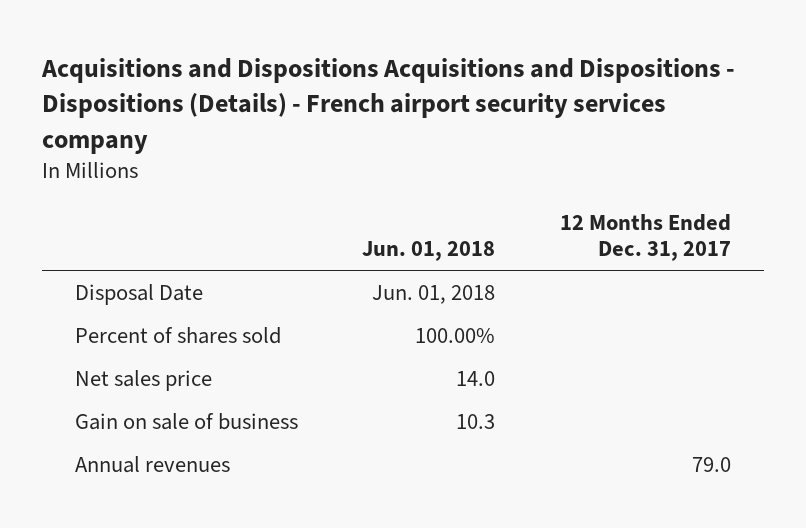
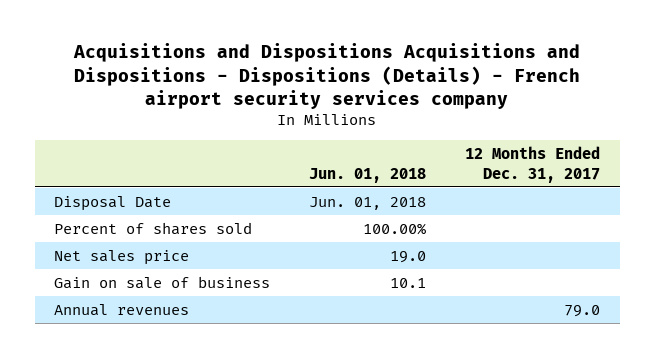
- Net sales price | 14.0 |
- Gain on sale of business | 10.3 |
+ Net sales price | 19.0 |
+ Gain on sale of business | 10.1 |

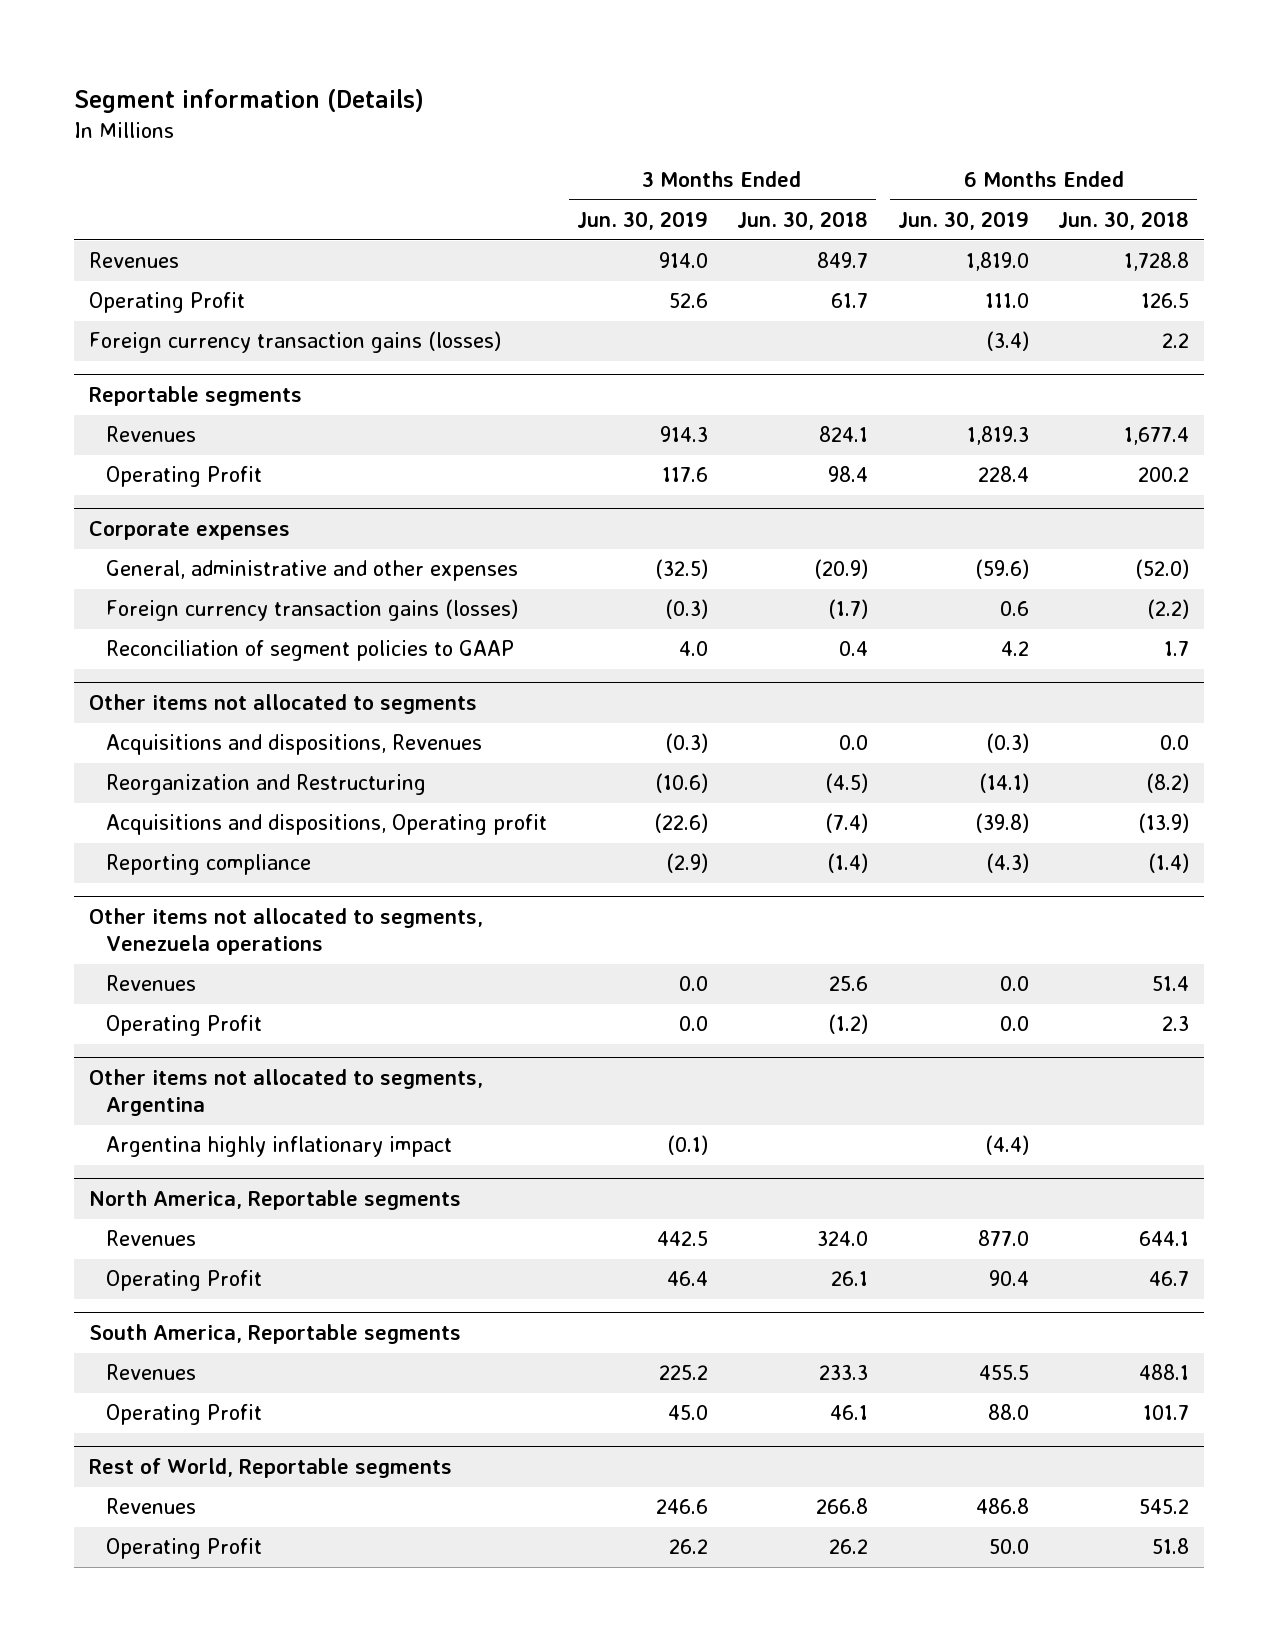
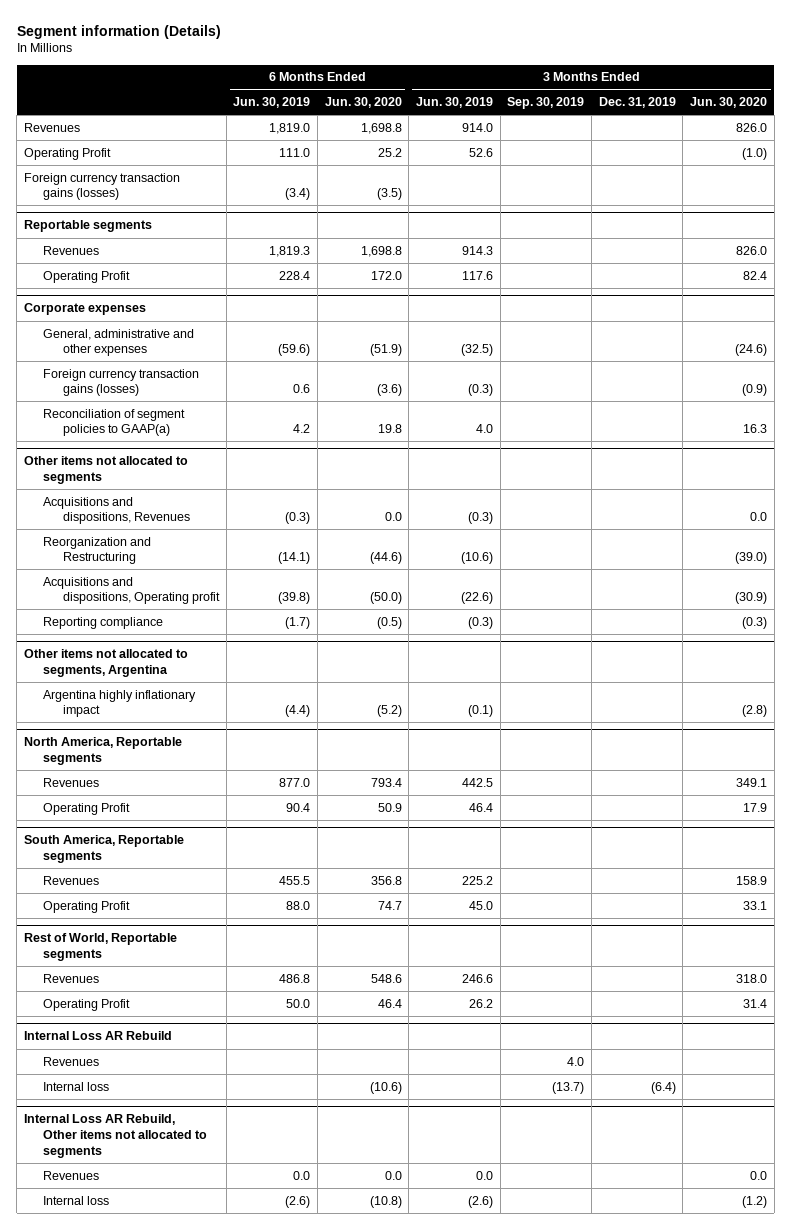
- | 3 Months Ended Jun. 30, 2019 | 3 Months Ended Jun. 30, 2018 | 6 Months Ended Jun. 30, 2019 | 6 Months Ended Jun. 30, 2018
+ | 6 Months Ended Jun. 30, 2019 | 6 Months Ended Jun. 30, 2020 | 3 Months Ended Jun. 30, 2019 | 3 Months Ended Sep. 30, 2019 | 3 Months Ended Dec. 31, 2019 | 3 Months Ended Jun. 30, 2020
@ Corporate expenses
- Reconciliation of segment policies to GAAP | 4.0 | 0.4 | 4.2 | 1.7
+ Reconciliation of segment policies to GAAP(a) | 4.2 | 19.8 | 4.0 | | | 16.3
@ Other items not allocated to segments
- Reporting compliance | (2.9) | (1.4) | (4.3) | (1.4)
- Other items not allocated to segments, Venezuela operations
- Revenues | 0.0 | 25.6 | 0.0 | 51.4
- Operating Profit | 0.0 | (1.2) | 0.0 | 2.3
@ Other items not allocated to segments
+ Reporting compliance | (1.7) | (0.5) | (0.3) | | | (0.3)
+ Internal Loss AR Rebuild
+ Revenues | | | | 4.0 | |
+ Internal loss | | (10.6) | | (13.7) | (6.4) |
+ Internal Loss AR Rebuild, Other items not allocated to segments
+ Revenues | 0.0 | 0.0 | 0.0 | | | 0.0
+ Internal loss | (2.6) | (10.8) | (2.6) | | | (1.2)

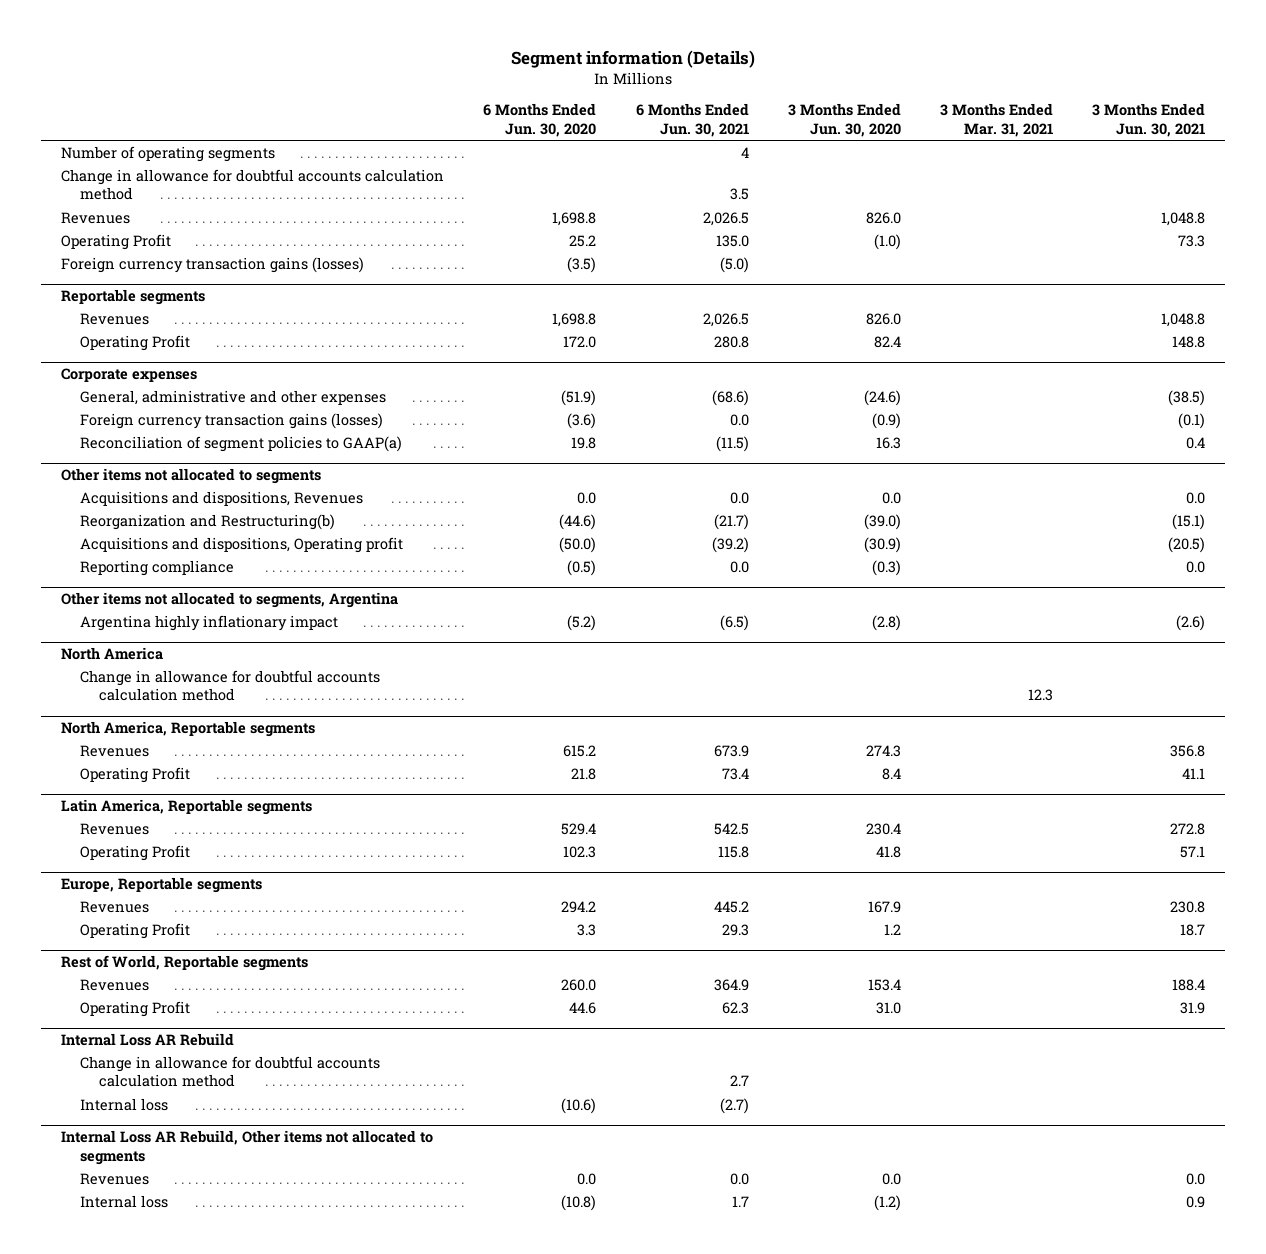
- | 6 Months Ended Jun. 30, 2019 | 6 Months Ended Jun. 30, 2020 | 3 Months Ended Jun. 30, 2019 | 3 Months Ended Sep. 30, 2019 | 3 Months Ended Dec. 31, 2019 | 3 Months Ended Jun. 30, 2020
+ | 6 Months Ended Jun. 30, 2020 | 6 Months Ended Jun. 30, 2021 | 3 Months Ended Jun. 30, 2020 | 3 Months Ended Mar. 31, 2021 | 3 Months Ended Jun. 30, 2021
+ Number of operating segments | | 4 | | |
+ Change in allowance for doubtful accounts calculation method | | 3.5 | | |
@ Other items not allocated to segments
- Reorganization and Restructuring | (14.1) | (44.6) | (10.6) | | | (39.0)
+ Reorganization and Restructuring(b) | (44.6) | (21.7) | (39.0) | | (15.1)
+ North America
+ Change in allowance for doubtful accounts calculation method | | | | 12.3 |
@ North America, Reportable segments
- Revenues | 877.0 | 793.4 | 442.5 | | | 349.1
- Operating Profit | 90.4 | 50.9 | 46.4 | | | 17.9
- South America, Reportable segments
- Revenues | 455.5 | 356.8 | 225.2 | | | 158.9
- Operating Profit | 88.0 | 74.7 | 45.0 | | | 33.1
@ North America, Reportable segments
+ Revenues | 615.2 | 673.9 | 274.3 | | 356.8
+ Operating Profit | 21.8 | 73.4 | 8.4 | | 41.1
+ Latin America, Reportable segments
+ Revenues | 529.4 | 542.5 | 230.4 | | 272.8
+ Operating Profit | 102.3 | 115.8 | 41.8 | | 57.1
+ Europe, Reportable segments
+ Revenues | 294.2 | 445.2 | 167.9 | | 230.8
+ Operating Profit | 3.3 | 29.3 | 1.2 | | 18.7
@ Rest of World, Reportable segments
- Revenues | 486.8 | 548.6 | 246.6 | | | 318.0
- Operating Profit | 50.0 | 46.4 | 26.2 | | | 31.4
+ Revenues | 260.0 | 364.9 | 153.4 | | 188.4
+ Operating Profit | 44.6 | 62.3 | 31.0 | | 31.9
@ Internal Loss AR Rebuild
- Revenues | | | | 4.0 | |
+ Change in allowance for doubtful accounts calculation method | | 2.7 | | |

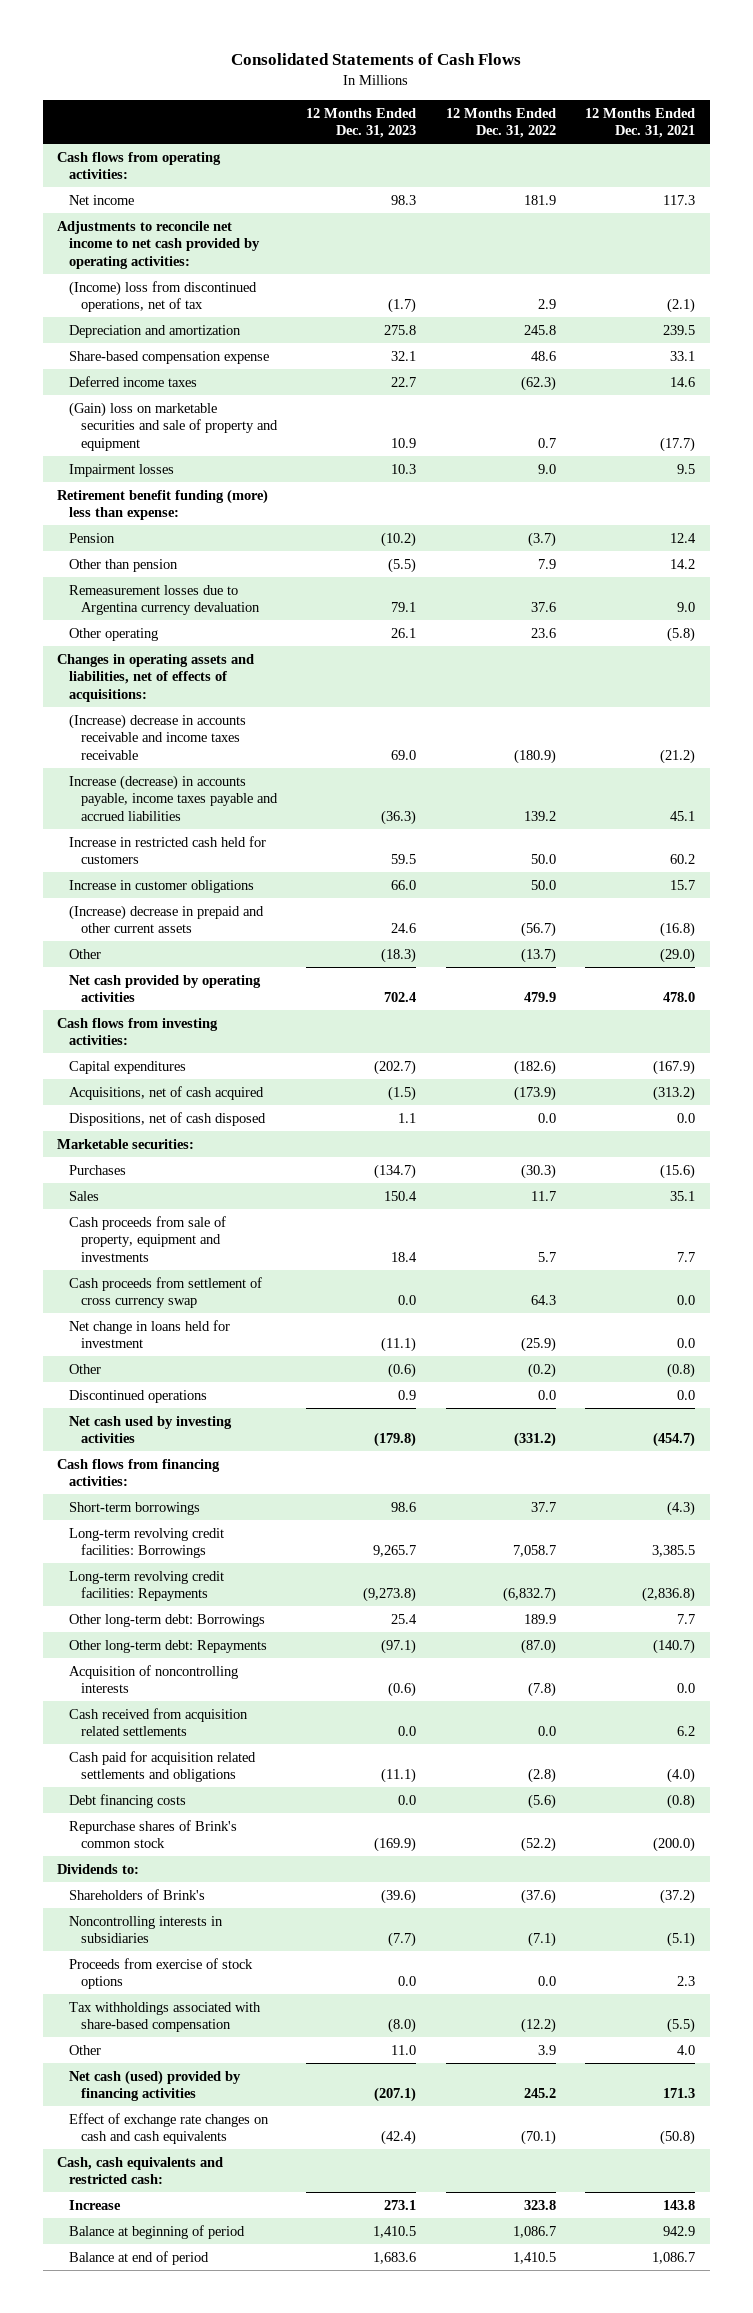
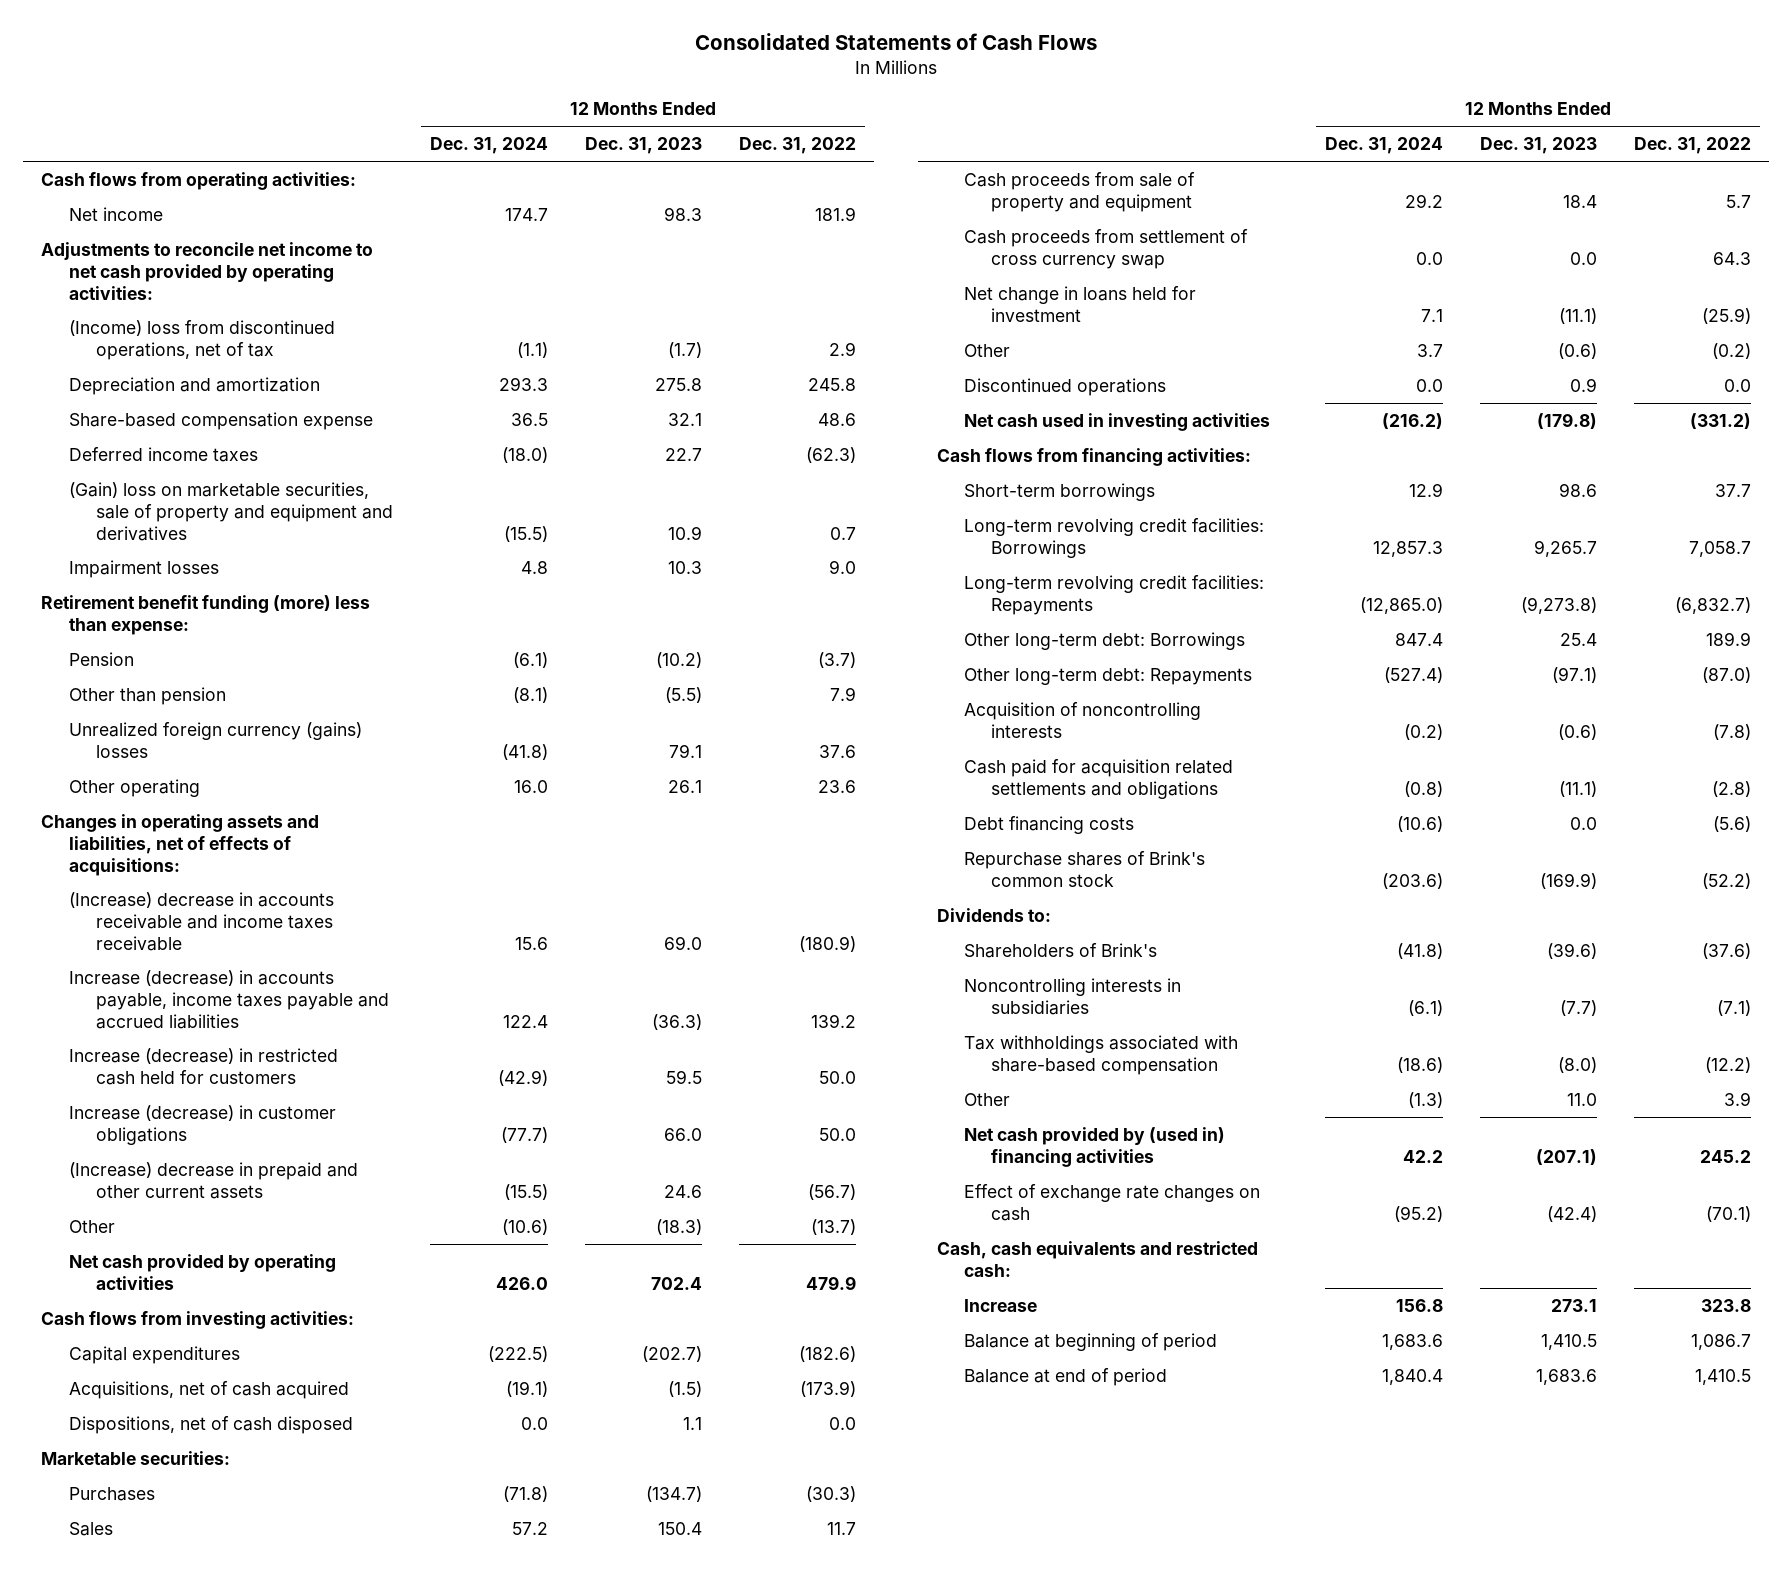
- | 12 Months Ended Dec. 31, 2023 | 12 Months Ended Dec. 31, 2022 | 12 Months Ended Dec. 31, 2021
+ | 12 Months Ended Dec. 31, 2024 | 12 Months Ended Dec. 31, 2023 | 12 Months Ended Dec. 31, 2022
- (Gain) loss on marketable securities and sale of property and equipment | 10.9 | 0.7 | (17.7)
+ (Gain) loss on marketable securities, sale of property and equipment and derivatives | (15.5) | 10.9 | 0.7
- Remeasurement losses due to Argentina currency devaluation | 79.1 | 37.6 | 9.0
+ Unrealized foreign currency (gains) losses | (41.8) | 79.1 | 37.6
- Increase in restricted cash held for customers | 59.5 | 50.0 | 60.2
- Increase in customer obligations | 66.0 | 50.0 | 15.7
+ Increase (decrease) in restricted cash held for customers | (42.9) | 59.5 | 50.0
+ Increase (decrease) in customer obligations | (77.7) | 66.0 | 50.0
- Cash proceeds from sale of property, equipment and investments | 18.4 | 5.7 | 7.7
+ Cash proceeds from sale of property and equipment | 29.2 | 18.4 | 5.7
- Net cash used by investing activities | (179.8) | (331.2) | (454.7)
+ Net cash used in investing activities | (216.2) | (179.8) | (331.2)
- Cash received from acquisition related settlements | 0.0 | 0.0 | 6.2
- Proceeds from exercise of stock options | 0.0 | 0.0 | 2.3
- Net cash (used) provided by financing activities | (207.1) | 245.2 | 171.3
- Effect of exchange rate changes on cash and cash equivalents | (42.4) | (70.1) | (50.8)
+ Net cash provided by (used in) financing activities | 42.2 | (207.1) | 245.2
+ Effect of exchange rate changes on cash | (95.2) | (42.4) | (70.1)

